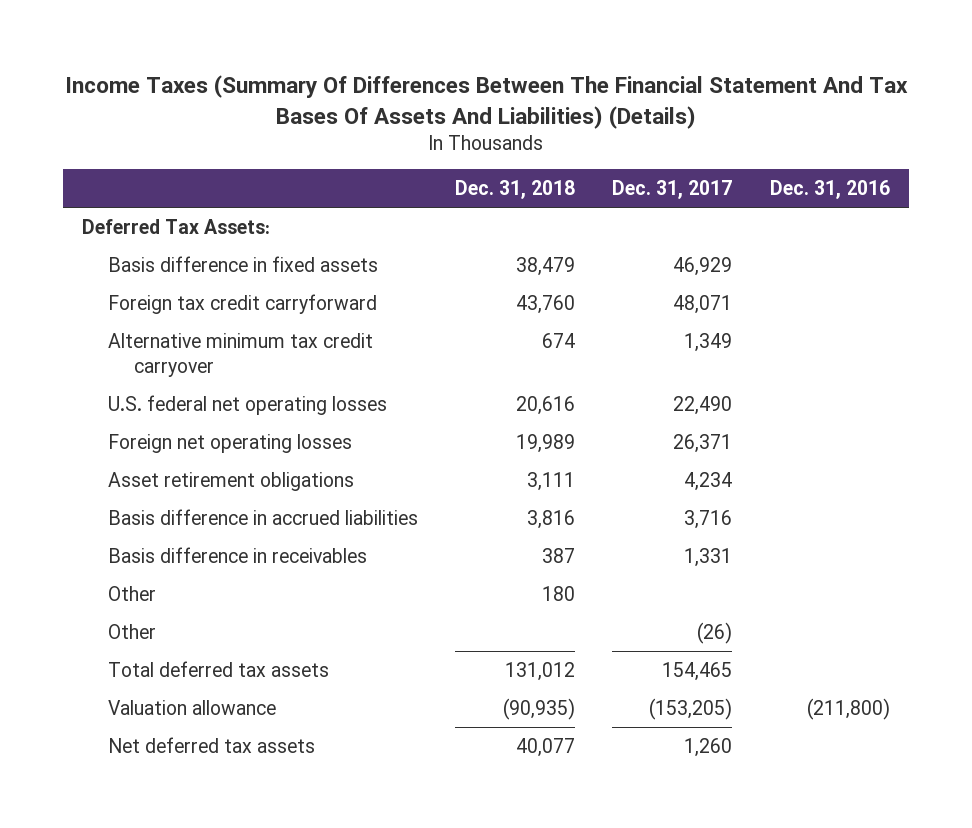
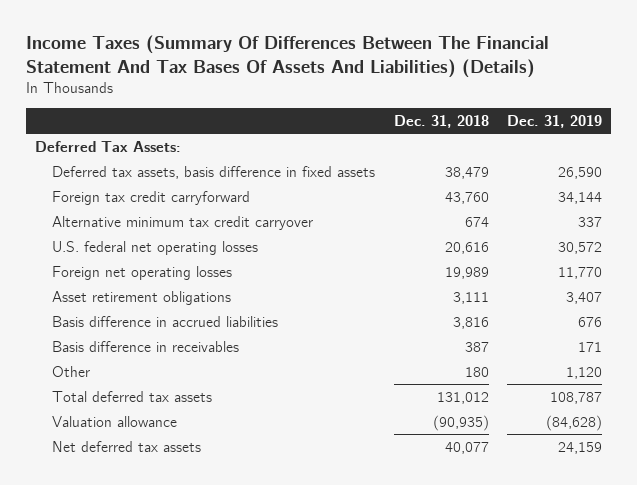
- | Dec. 31, 2018 | Dec. 31, 2017 | Dec. 31, 2016
+ | Dec. 31, 2018 | Dec. 31, 2019
- Basis difference in fixed assets | 38,479 | 46,929 |
+ Deferred tax assets, basis difference in fixed assets | 38,479 | 26,590
- Other | | (26) |

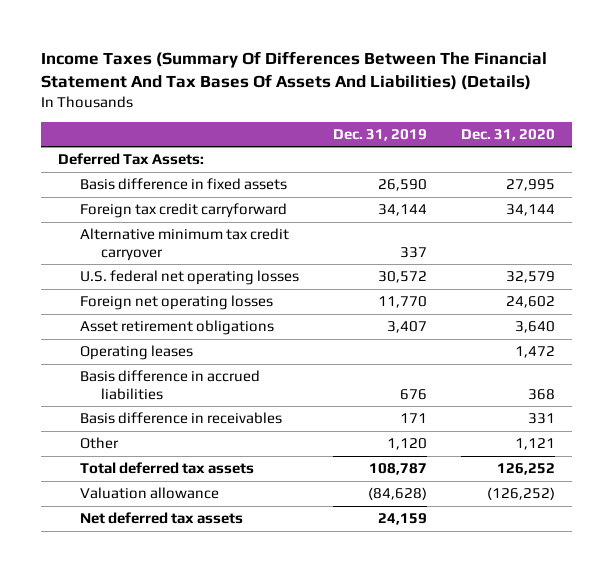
- | Dec. 31, 2018 | Dec. 31, 2019
+ | Dec. 31, 2019 | Dec. 31, 2020
- Deferred tax assets, basis difference in fixed assets | 38,479 | 26,590
+ Basis difference in fixed assets | 26,590 | 27,995
+ Operating leases | | 1,472

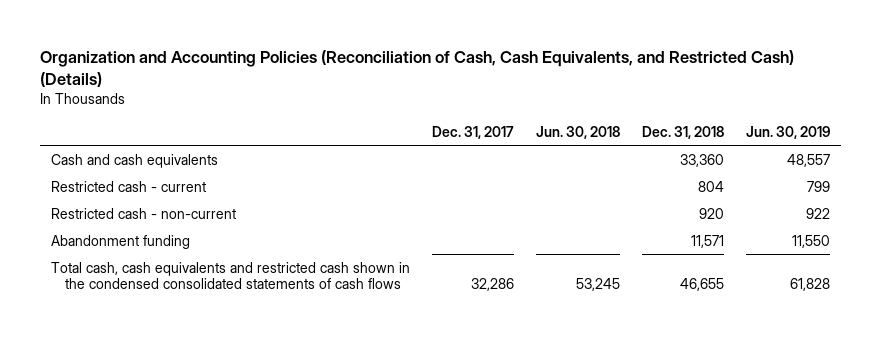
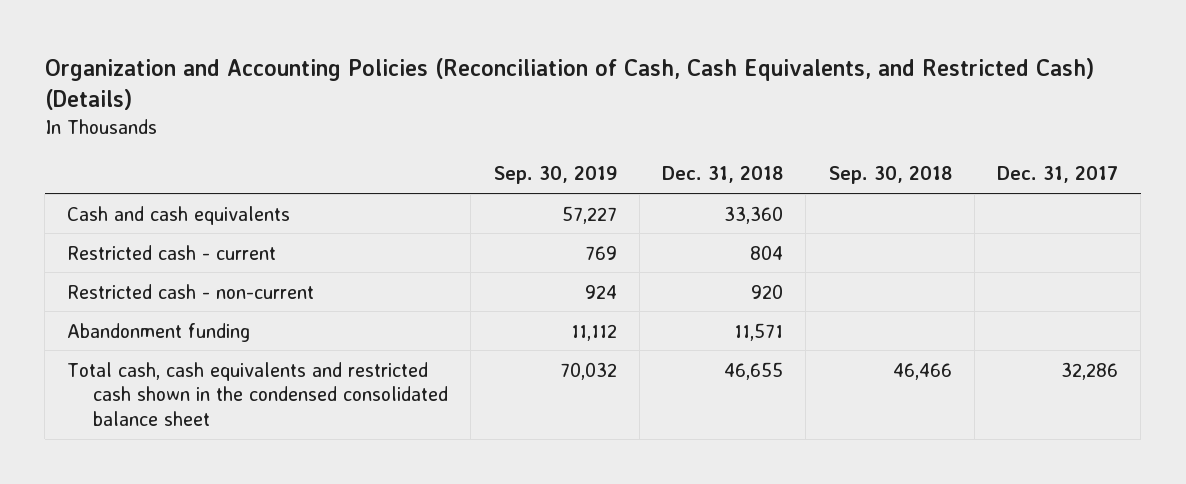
- | Dec. 31, 2017 | Jun. 30, 2018 | Dec. 31, 2018 | Jun. 30, 2019
+ | Sep. 30, 2019 | Dec. 31, 2018 | Sep. 30, 2018 | Dec. 31, 2017
- Total cash, cash equivalents and restricted cash shown in the condensed consolidated statements of cash flows | 32,286 | 53,245 | 46,655 | 61,828
+ Total cash, cash equivalents and restricted cash shown in the condensed consolidated balance sheet | 70,032 | 46,655 | 46,466 | 32,286

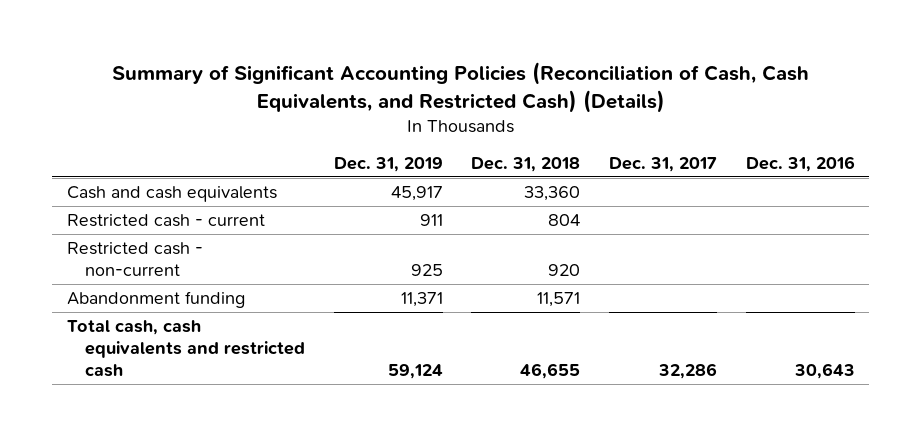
- Organization and Accounting Policies (Reconciliation of Cash, Cash Equivalents, and Restricted Cash) (Details)
+ Summary of Significant Accounting Policies (Reconciliation of Cash, Cash Equivalents, and Restricted Cash) (Details)
- | Sep. 30, 2019 | Dec. 31, 2018 | Sep. 30, 2018 | Dec. 31, 2017
+ | Dec. 31, 2019 | Dec. 31, 2018 | Dec. 31, 2017 | Dec. 31, 2016
- Total cash, cash equivalents and restricted cash shown in the condensed consolidated balance sheet | 70,032 | 46,655 | 46,466 | 32,286
+ Total cash, cash equivalents and restricted cash | 59,124 | 46,655 | 32,286 | 30,643

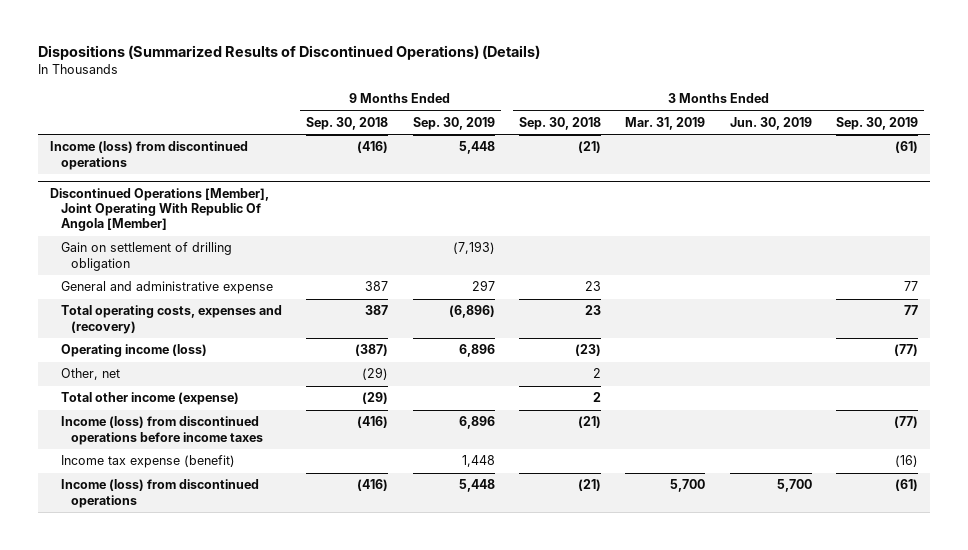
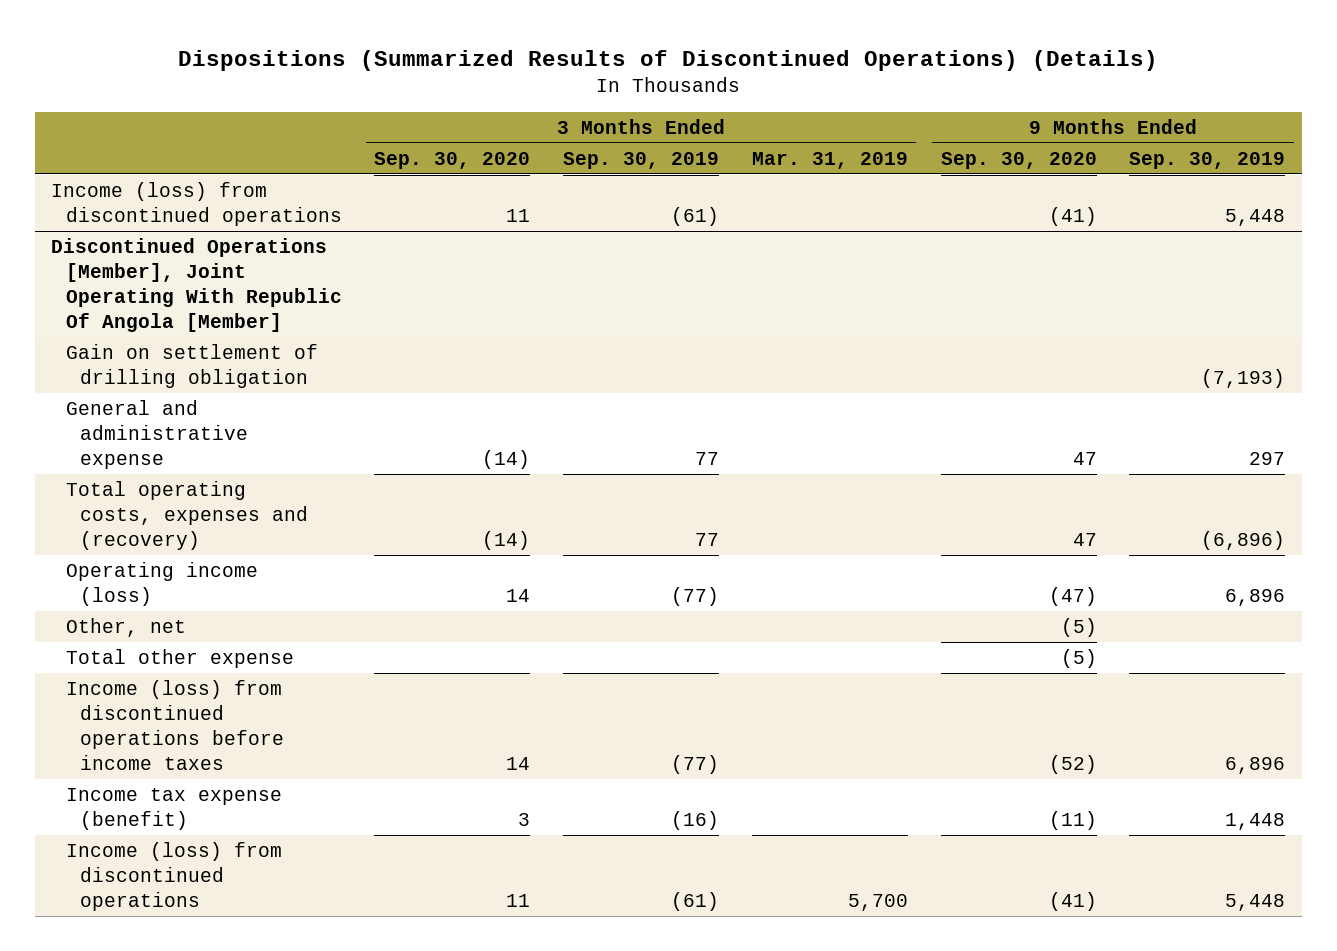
- | 9 Months Ended Sep. 30, 2018 | 9 Months Ended Sep. 30, 2019 | 3 Months Ended Sep. 30, 2018 | 3 Months Ended Mar. 31, 2019 | 3 Months Ended Jun. 30, 2019 | 3 Months Ended Sep. 30, 2019
+ | 3 Months Ended Sep. 30, 2020 | 3 Months Ended Sep. 30, 2019 | 3 Months Ended Mar. 31, 2019 | 9 Months Ended Sep. 30, 2020 | 9 Months Ended Sep. 30, 2019
@ Discontinued Operations [Member], Joint Operating With Republic Of Angola [Member]
- Total other income (expense) | (29) | | 2 | | |
+ Total other expense | | | | (5) |

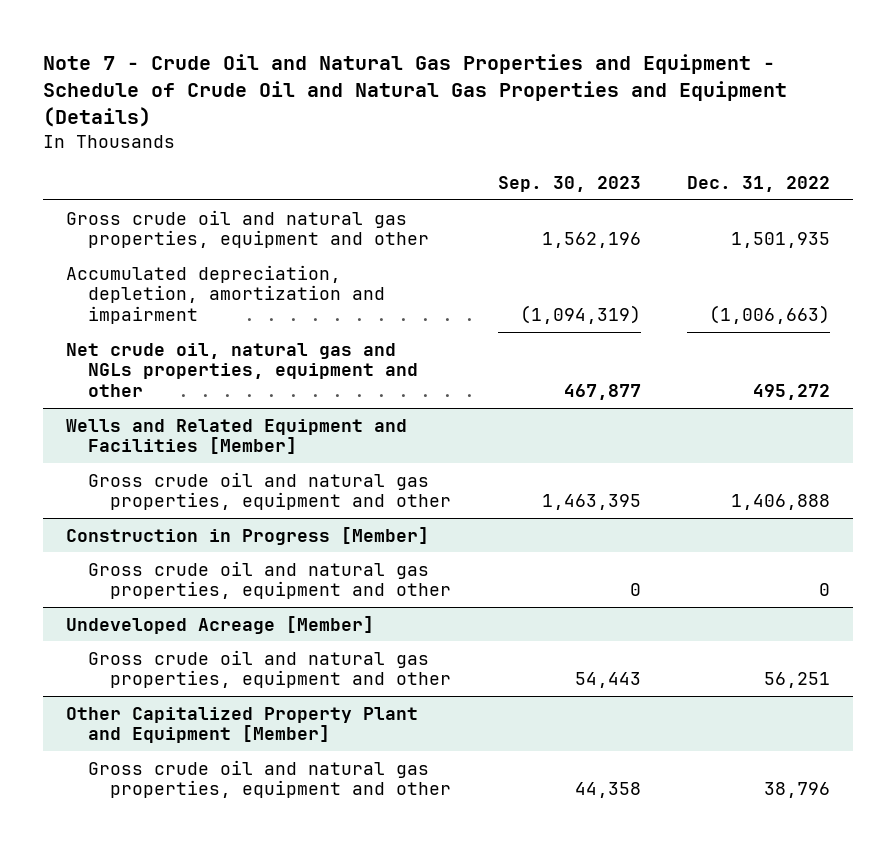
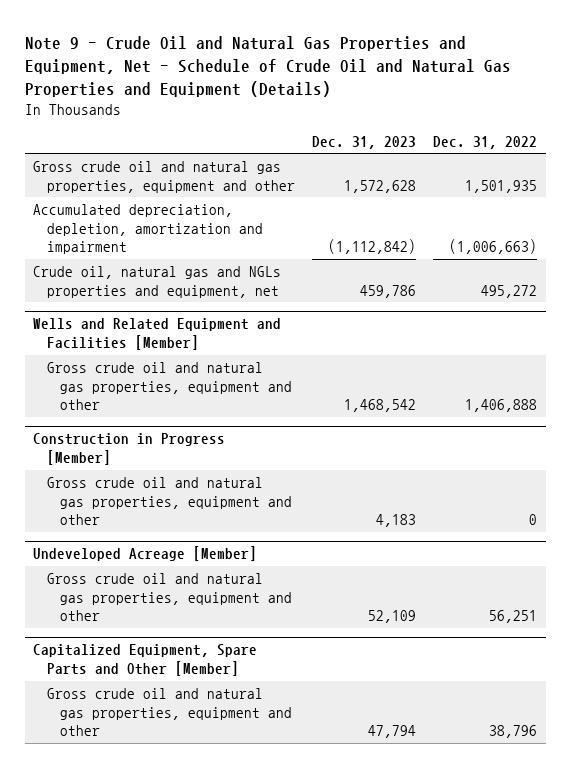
- Note 7 - Crude Oil and Natural Gas Properties and Equipment - Schedule of Crude Oil and Natural Gas Properties and Equipment (Details)
+ Note 9 - Crude Oil and Natural Gas Properties and Equipment, Net - Schedule of Crude Oil and Natural Gas Properties and Equipment (Details)
- | Sep. 30, 2023 | Dec. 31, 2022
+ | Dec. 31, 2023 | Dec. 31, 2022
- Net crude oil, natural gas and NGLs properties, equipment and other | 467,877 | 495,272
+ Crude oil, natural gas and NGLs properties and equipment, net | 459,786 | 495,272
- Other Capitalized Property Plant and Equipment [Member]
+ Capitalized Equipment, Spare Parts and Other [Member]

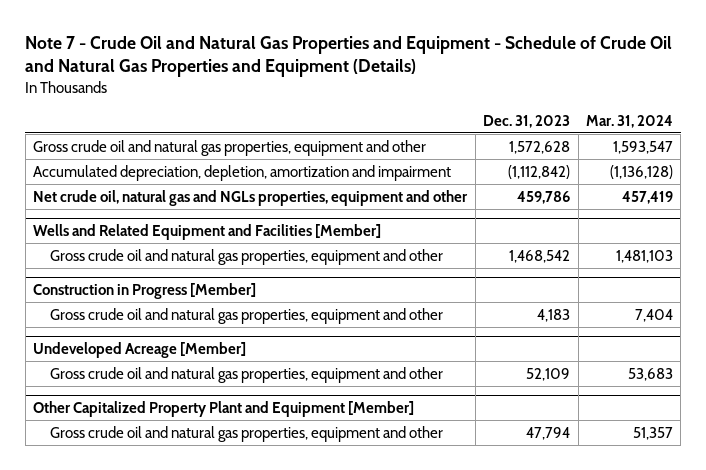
- Note 9 - Crude Oil and Natural Gas Properties and Equipment, Net - Schedule of Crude Oil and Natural Gas Properties and Equipment (Details)
+ Note 7 - Crude Oil and Natural Gas Properties and Equipment - Schedule of Crude Oil and Natural Gas Properties and Equipment (Details)
- | Dec. 31, 2023 | Dec. 31, 2022
+ | Dec. 31, 2023 | Mar. 31, 2024
- Crude oil, natural gas and NGLs properties and equipment, net | 459,786 | 495,272
+ Net crude oil, natural gas and NGLs properties, equipment and other | 459,786 | 457,419
- Capitalized Equipment, Spare Parts and Other [Member]
+ Other Capitalized Property Plant and Equipment [Member]

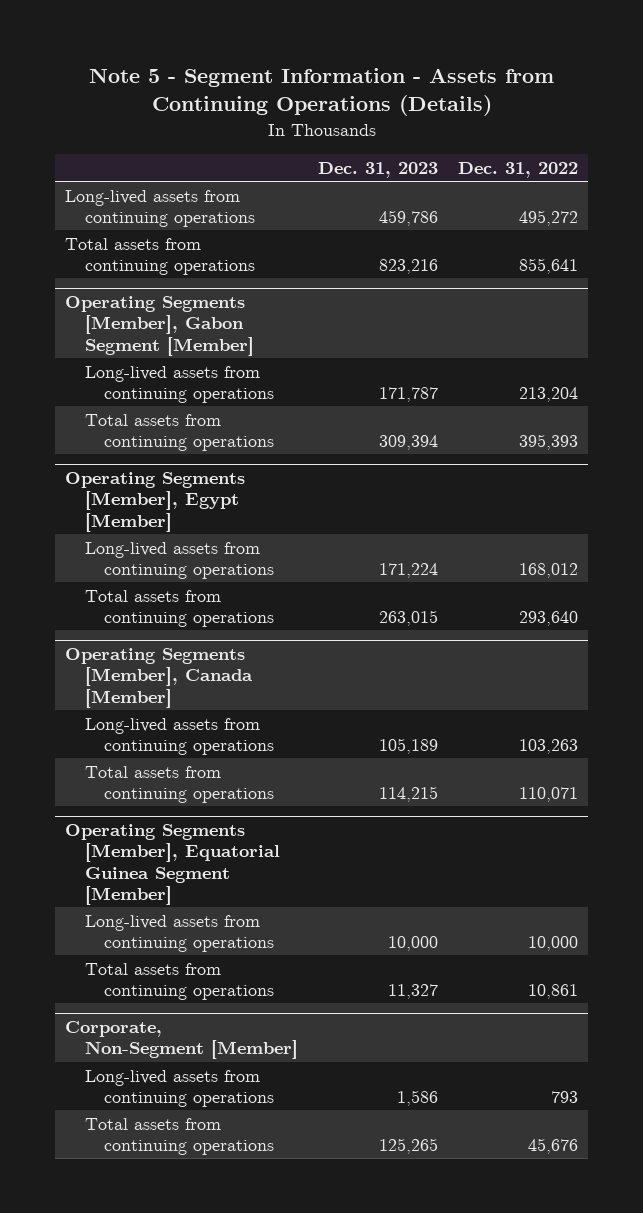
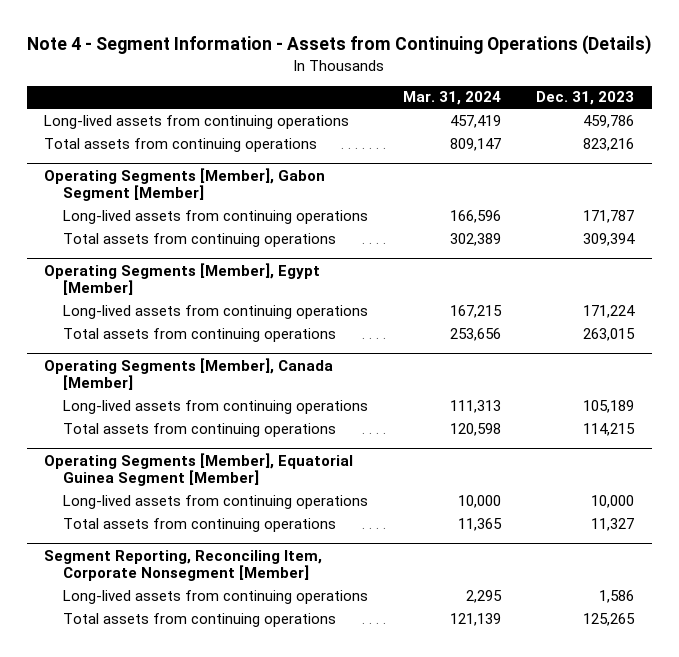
- Note 5 - Segment Information - Assets from Continuing Operations (Details)
+ Note 4 - Segment Information - Assets from Continuing Operations (Details)
- | Dec. 31, 2023 | Dec. 31, 2022
+ | Mar. 31, 2024 | Dec. 31, 2023
- Corporate, Non-Segment [Member]
+ Segment Reporting, Reconciling Item, Corporate Nonsegment [Member]

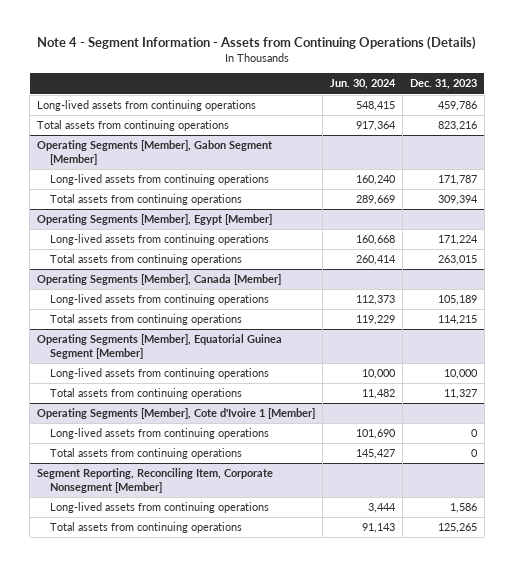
- | Mar. 31, 2024 | Dec. 31, 2023
+ | Jun. 30, 2024 | Dec. 31, 2023
+ Operating Segments [Member], Cote d'Ivoire 1 [Member]
+ Long-lived assets from continuing operations | 101,690 | 0
+ Total assets from continuing operations | 145,427 | 0

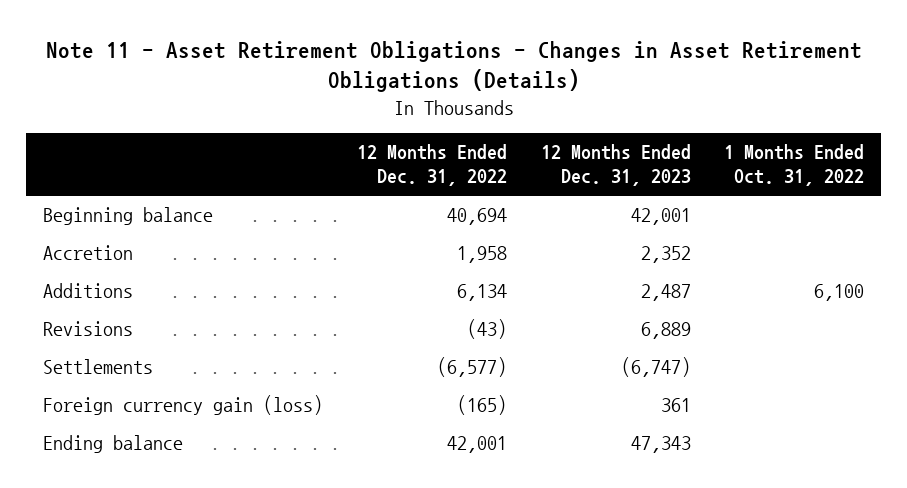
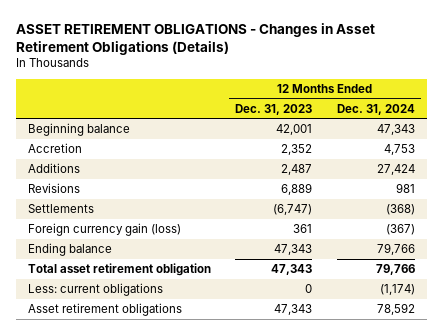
- Note 11 - Asset Retirement Obligations - Changes in Asset Retirement Obligations (Details)
+ ASSET RETIREMENT OBLIGATIONS - Changes in Asset Retirement Obligations (Details)
- | 12 Months Ended Dec. 31, 2022 | 12 Months Ended Dec. 31, 2023 | 1 Months Ended Oct. 31, 2022
+ | 12 Months Ended Dec. 31, 2023 | 12 Months Ended Dec. 31, 2024
+ Total asset retirement obligation | 47,343 | 79,766
+ Less: current obligations | 0 | (1,174)
+ Asset retirement obligations | 47,343 | 78,592

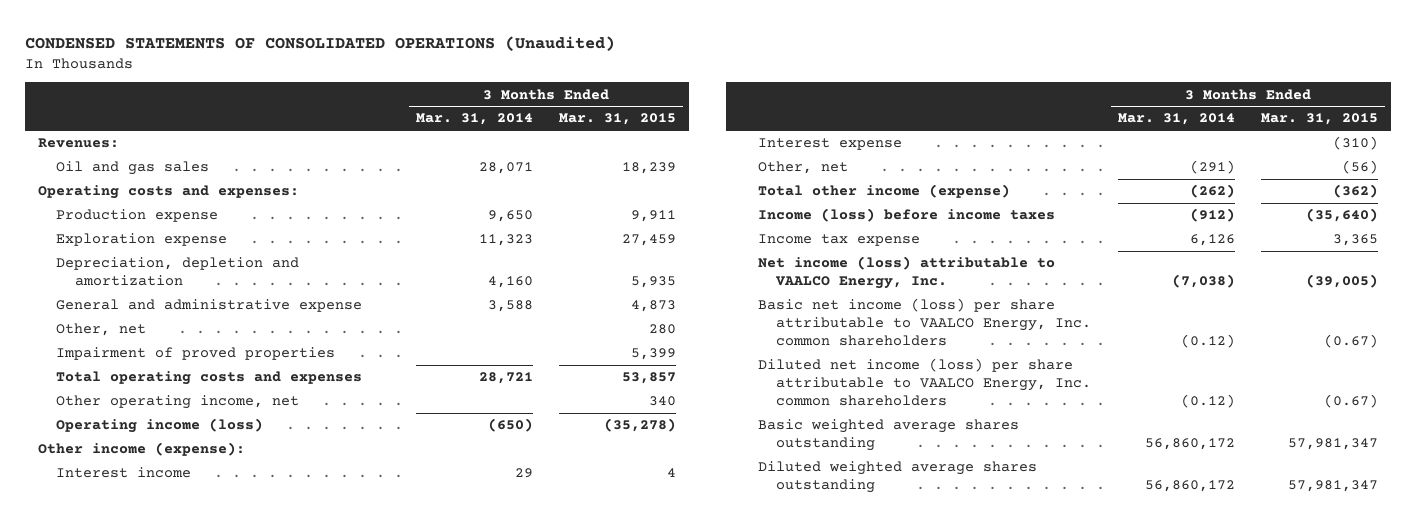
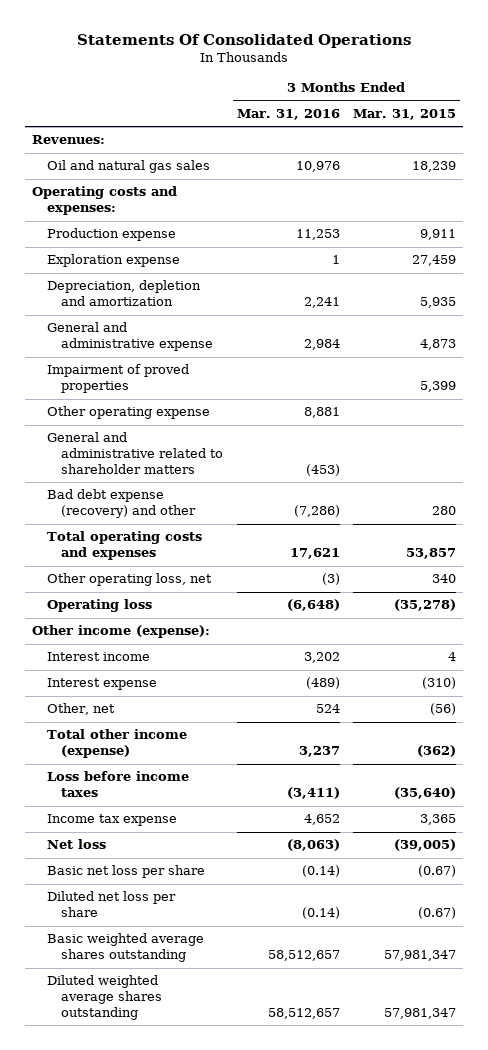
- CONDENSED STATEMENTS OF CONSOLIDATED OPERATIONS (Unaudited)
+ Statements Of Consolidated Operations
- | 3 Months Ended Mar. 31, 2014 | 3 Months Ended Mar. 31, 2015
+ | 3 Months Ended Mar. 31, 2016 | 3 Months Ended Mar. 31, 2015
- Oil and gas sales | 28,071 | 18,239
+ Oil and natural gas sales | 10,976 | 18,239
- Other, net | | 280
+ Other operating expense | 8,881 |
+ General and administrative related to shareholder matters | (453) |
+ Bad debt expense (recovery) and other | (7,286) | 280
- Other operating income, net | | 340
- Operating income (loss) | (650) | (35,278)
+ Other operating loss, net | (3) | 340
+ Operating loss | (6,648) | (35,278)
- Income (loss) before income taxes | (912) | (35,640)
+ Loss before income taxes | (3,411) | (35,640)
- Net income (loss) attributable to VAALCO Energy, Inc. | (7,038) | (39,005)
- Basic net income (loss) per share attributable to VAALCO Energy, Inc. common shareholders | (0.12) | (0.67)
- Diluted net income (loss) per share attributable to VAALCO Energy, Inc. common shareholders | (0.12) | (0.67)
+ Net loss | (8,063) | (39,005)
+ Basic net loss per share | (0.14) | (0.67)
+ Diluted net loss per share | (0.14) | (0.67)

